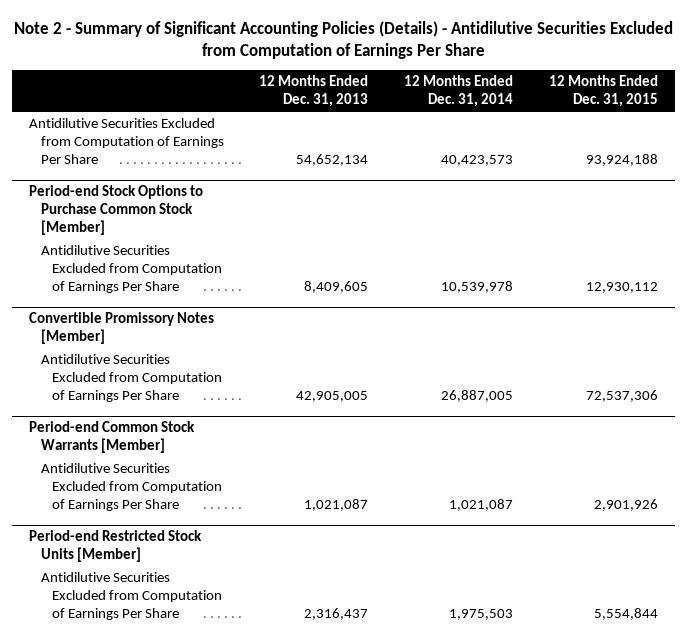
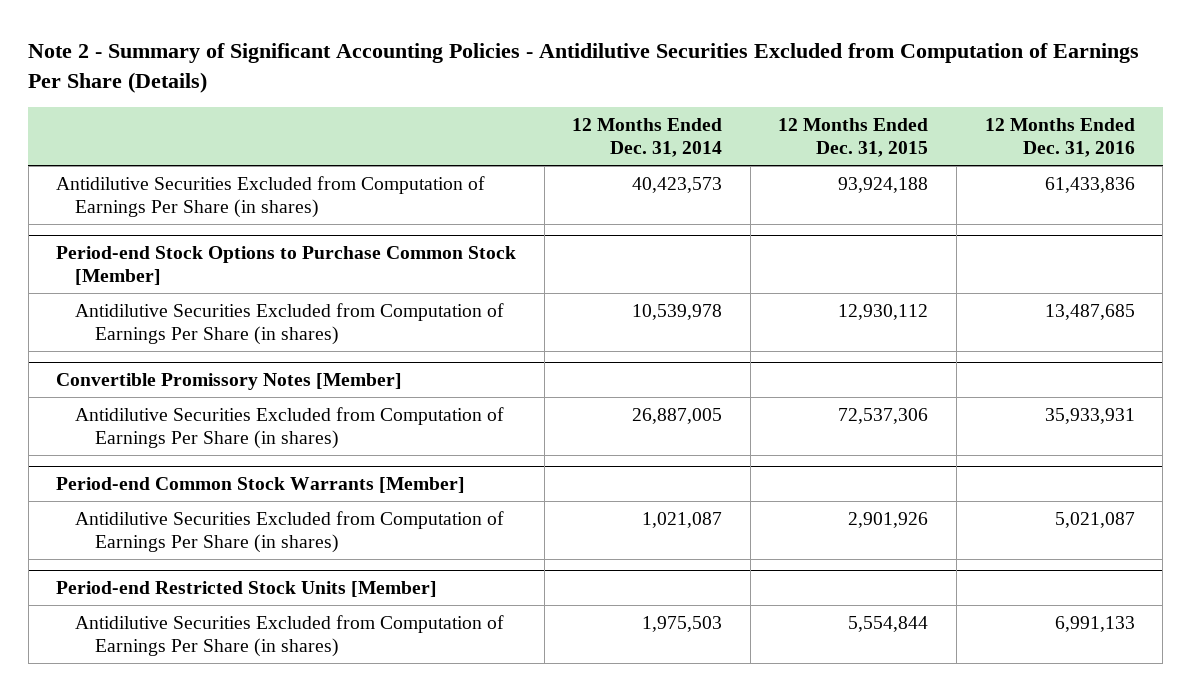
- Note 2 - Summary of Significant Accounting Policies (Details) - Antidilutive Securities Excluded from Computation of Earnings Per Share
+ Note 2 - Summary of Significant Accounting Policies - Antidilutive Securities Excluded from Computation of Earnings Per Share (Details)
- | 12 Months Ended Dec. 31, 2013 | 12 Months Ended Dec. 31, 2014 | 12 Months Ended Dec. 31, 2015
+ | 12 Months Ended Dec. 31, 2014 | 12 Months Ended Dec. 31, 2015 | 12 Months Ended Dec. 31, 2016
- Antidilutive Securities Excluded from Computation of Earnings Per Share | 54,652,134 | 40,423,573 | 93,924,188
+ Antidilutive Securities Excluded from Computation of Earnings Per Share (in shares) | 40,423,573 | 93,924,188 | 61,433,836
@ Period-end Stock Options to Purchase Common Stock [Member]
- Antidilutive Securities Excluded from Computation of Earnings Per Share | 8,409,605 | 10,539,978 | 12,930,112
+ Antidilutive Securities Excluded from Computation of Earnings Per Share (in shares) | 10,539,978 | 12,930,112 | 13,487,685
@ Convertible Promissory Notes [Member]
- Antidilutive Securities Excluded from Computation of Earnings Per Share | 42,905,005 | 26,887,005 | 72,537,306
+ Antidilutive Securities Excluded from Computation of Earnings Per Share (in shares) | 26,887,005 | 72,537,306 | 35,933,931
@ Period-end Common Stock Warrants [Member]
- Antidilutive Securities Excluded from Computation of Earnings Per Share | 1,021,087 | 1,021,087 | 2,901,926
+ Antidilutive Securities Excluded from Computation of Earnings Per Share (in shares) | 1,021,087 | 2,901,926 | 5,021,087
@ Period-end Restricted Stock Units [Member]
- Antidilutive Securities Excluded from Computation of Earnings Per Share | 2,316,437 | 1,975,503 | 5,554,844
+ Antidilutive Securities Excluded from Computation of Earnings Per Share (in shares) | 1,975,503 | 5,554,844 | 6,991,133

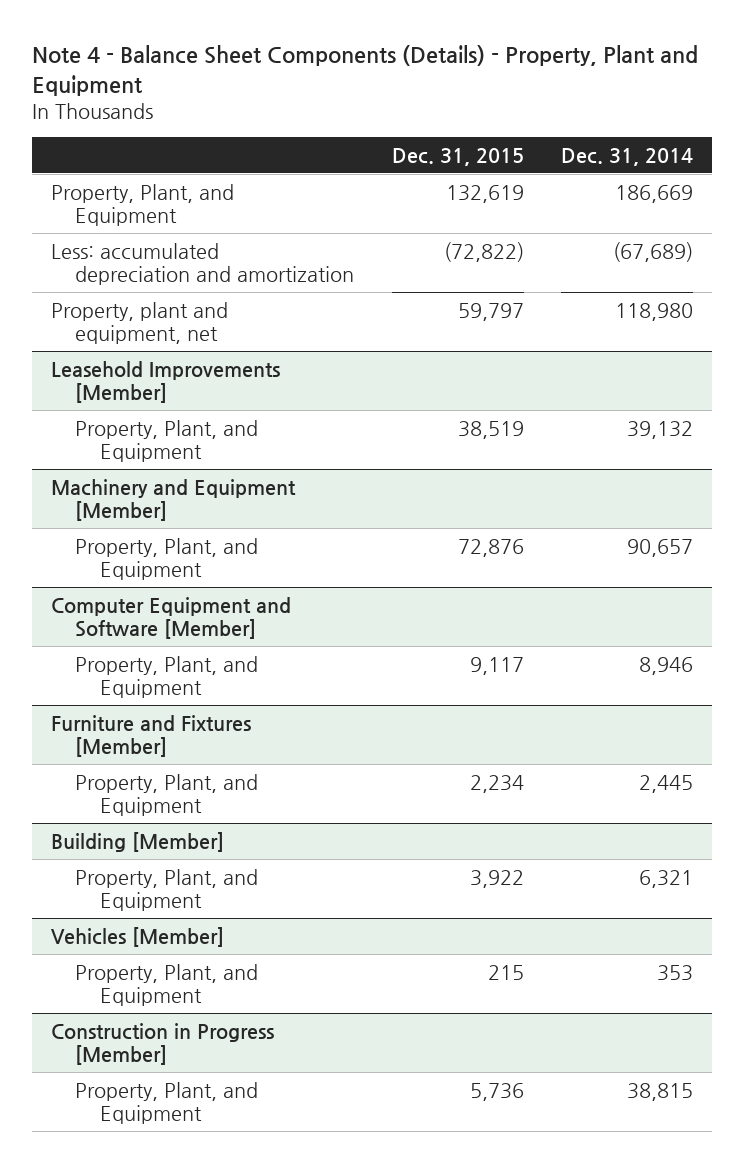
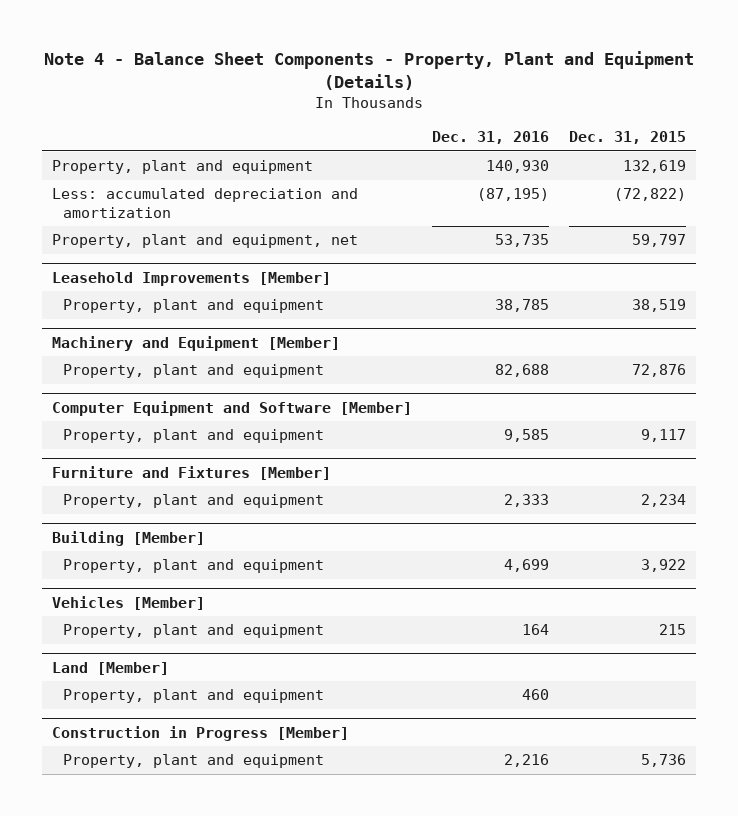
- Note 4 - Balance Sheet Components (Details) - Property, Plant and Equipment
+ Note 4 - Balance Sheet Components - Property, Plant and Equipment (Details)
- | Dec. 31, 2015 | Dec. 31, 2014
+ | Dec. 31, 2016 | Dec. 31, 2015
- Property, Plant, and Equipment | 132,619 | 186,669
+ Property, plant and equipment | 140,930 | 132,619
@ Leasehold Improvements [Member]
- Property, Plant, and Equipment | 38,519 | 39,132
+ Property, plant and equipment | 38,785 | 38,519
@ Machinery and Equipment [Member]
- Property, Plant, and Equipment | 72,876 | 90,657
+ Property, plant and equipment | 82,688 | 72,876
@ Computer Equipment and Software [Member]
- Property, Plant, and Equipment | 9,117 | 8,946
+ Property, plant and equipment | 9,585 | 9,117
@ Furniture and Fixtures [Member]
- Property, Plant, and Equipment | 2,234 | 2,445
+ Property, plant and equipment | 2,333 | 2,234
@ Building [Member]
- Property, Plant, and Equipment | 3,922 | 6,321
+ Property, plant and equipment | 4,699 | 3,922
@ Vehicles [Member]
- Property, Plant, and Equipment | 215 | 353
+ Property, plant and equipment | 164 | 215
+ Land [Member]
+ Property, plant and equipment | 460 |
@ Construction in Progress [Member]
- Property, Plant, and Equipment | 5,736 | 38,815
+ Property, plant and equipment | 2,216 | 5,736

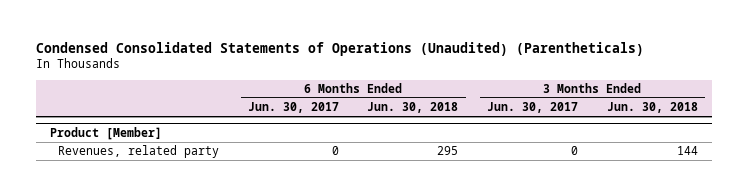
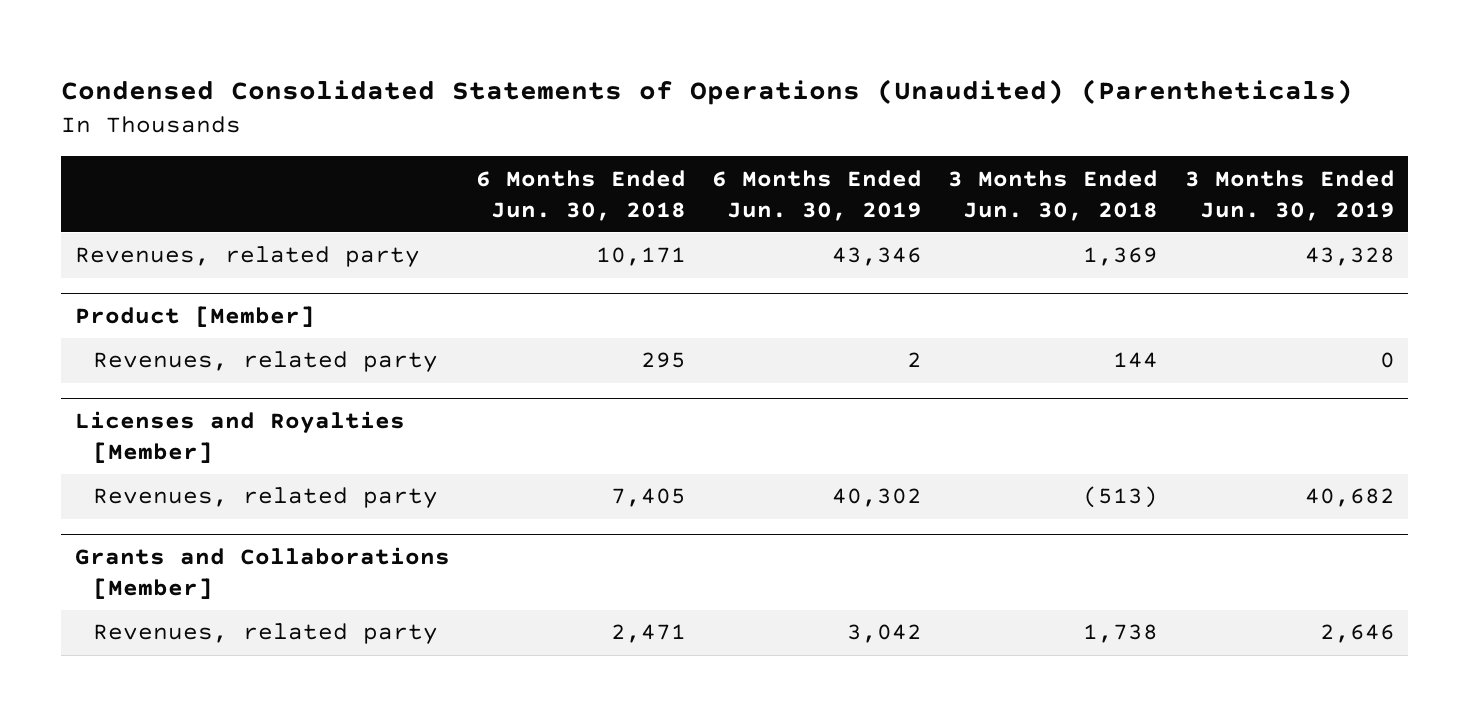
- | 6 Months Ended Jun. 30, 2017 | 6 Months Ended Jun. 30, 2018 | 3 Months Ended Jun. 30, 2017 | 3 Months Ended Jun. 30, 2018
+ | 6 Months Ended Jun. 30, 2018 | 6 Months Ended Jun. 30, 2019 | 3 Months Ended Jun. 30, 2018 | 3 Months Ended Jun. 30, 2019
+ Revenues, related party | 10,171 | 43,346 | 1,369 | 43,328
+ Licenses and Royalties [Member]
+ Revenues, related party | 7,405 | 40,302 | (513) | 40,682
+ Grants and Collaborations [Member]
+ Revenues, related party | 2,471 | 3,042 | 1,738 | 2,646

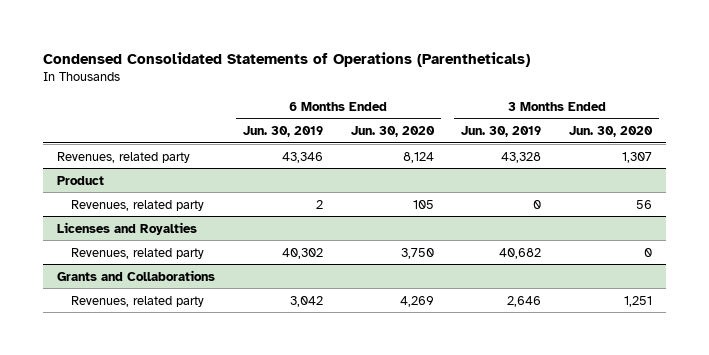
- Condensed Consolidated Statements of Operations (Unaudited) (Parentheticals)
+ Condensed Consolidated Statements of Operations (Parentheticals)
- | 6 Months Ended Jun. 30, 2018 | 6 Months Ended Jun. 30, 2019 | 3 Months Ended Jun. 30, 2018 | 3 Months Ended Jun. 30, 2019
+ | 6 Months Ended Jun. 30, 2019 | 6 Months Ended Jun. 30, 2020 | 3 Months Ended Jun. 30, 2019 | 3 Months Ended Jun. 30, 2020
- Product [Member]
+ Product
- Licenses and Royalties [Member]
+ Licenses and Royalties
- Grants and Collaborations [Member]
+ Grants and Collaborations

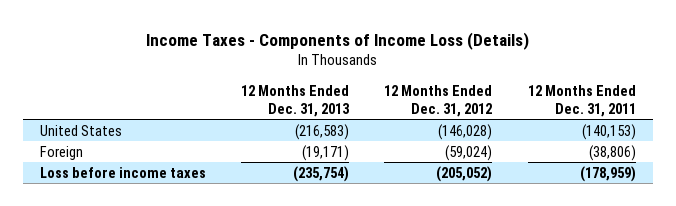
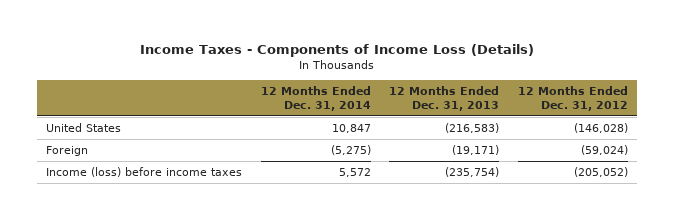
- | 12 Months Ended Dec. 31, 2013 | 12 Months Ended Dec. 31, 2012 | 12 Months Ended Dec. 31, 2011
+ | 12 Months Ended Dec. 31, 2014 | 12 Months Ended Dec. 31, 2013 | 12 Months Ended Dec. 31, 2012
- Loss before income taxes | (235,754) | (205,052) | (178,959)
+ Income (loss) before income taxes | 5,572 | (235,754) | (205,052)

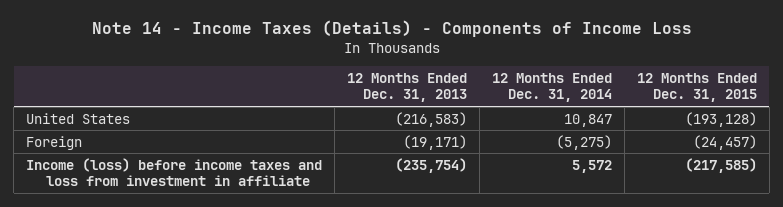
- Income Taxes - Components of Income Loss (Details)
+ Note 14 - Income Taxes (Details) - Components of Income Loss
- | 12 Months Ended Dec. 31, 2014 | 12 Months Ended Dec. 31, 2013 | 12 Months Ended Dec. 31, 2012
+ | 12 Months Ended Dec. 31, 2013 | 12 Months Ended Dec. 31, 2014 | 12 Months Ended Dec. 31, 2015
- Income (loss) before income taxes | 5,572 | (235,754) | (205,052)
+ Income (loss) before income taxes and loss from investment in affiliate | (235,754) | 5,572 | (217,585)

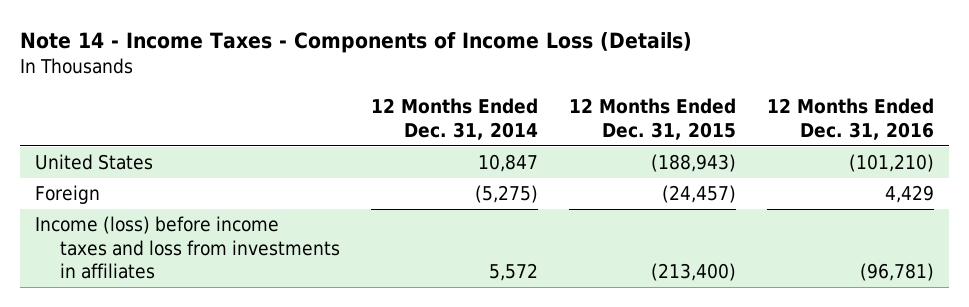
- Note 14 - Income Taxes (Details) - Components of Income Loss
+ Note 14 - Income Taxes - Components of Income Loss (Details)
- | 12 Months Ended Dec. 31, 2013 | 12 Months Ended Dec. 31, 2014 | 12 Months Ended Dec. 31, 2015
+ | 12 Months Ended Dec. 31, 2014 | 12 Months Ended Dec. 31, 2015 | 12 Months Ended Dec. 31, 2016
- United States | (216,583) | 10,847 | (193,128)
+ United States | 10,847 | (188,943) | (101,210)
- Income (loss) before income taxes and loss from investment in affiliate | (235,754) | 5,572 | (217,585)
+ Income (loss) before income taxes and loss from investments in affiliates | 5,572 | (213,400) | (96,781)

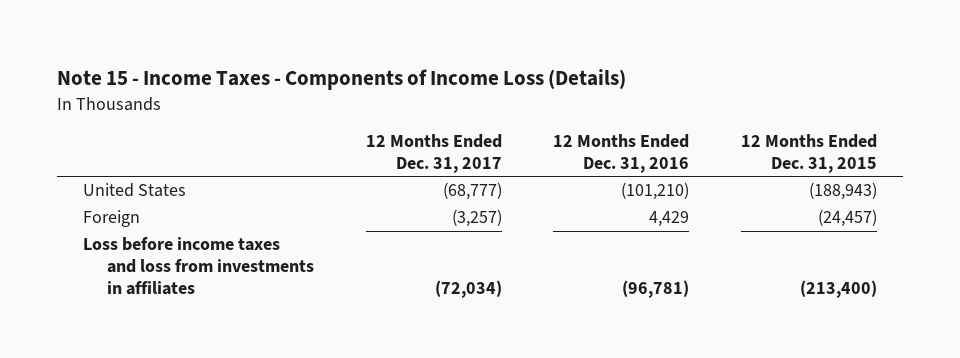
- Note 14 - Income Taxes - Components of Income Loss (Details)
+ Note 15 - Income Taxes - Components of Income Loss (Details)
- | 12 Months Ended Dec. 31, 2014 | 12 Months Ended Dec. 31, 2015 | 12 Months Ended Dec. 31, 2016
+ | 12 Months Ended Dec. 31, 2017 | 12 Months Ended Dec. 31, 2016 | 12 Months Ended Dec. 31, 2015
- Income (loss) before income taxes and loss from investments in affiliates | 5,572 | (213,400) | (96,781)
+ Loss before income taxes and loss from investments in affiliates | (72,034) | (96,781) | (213,400)

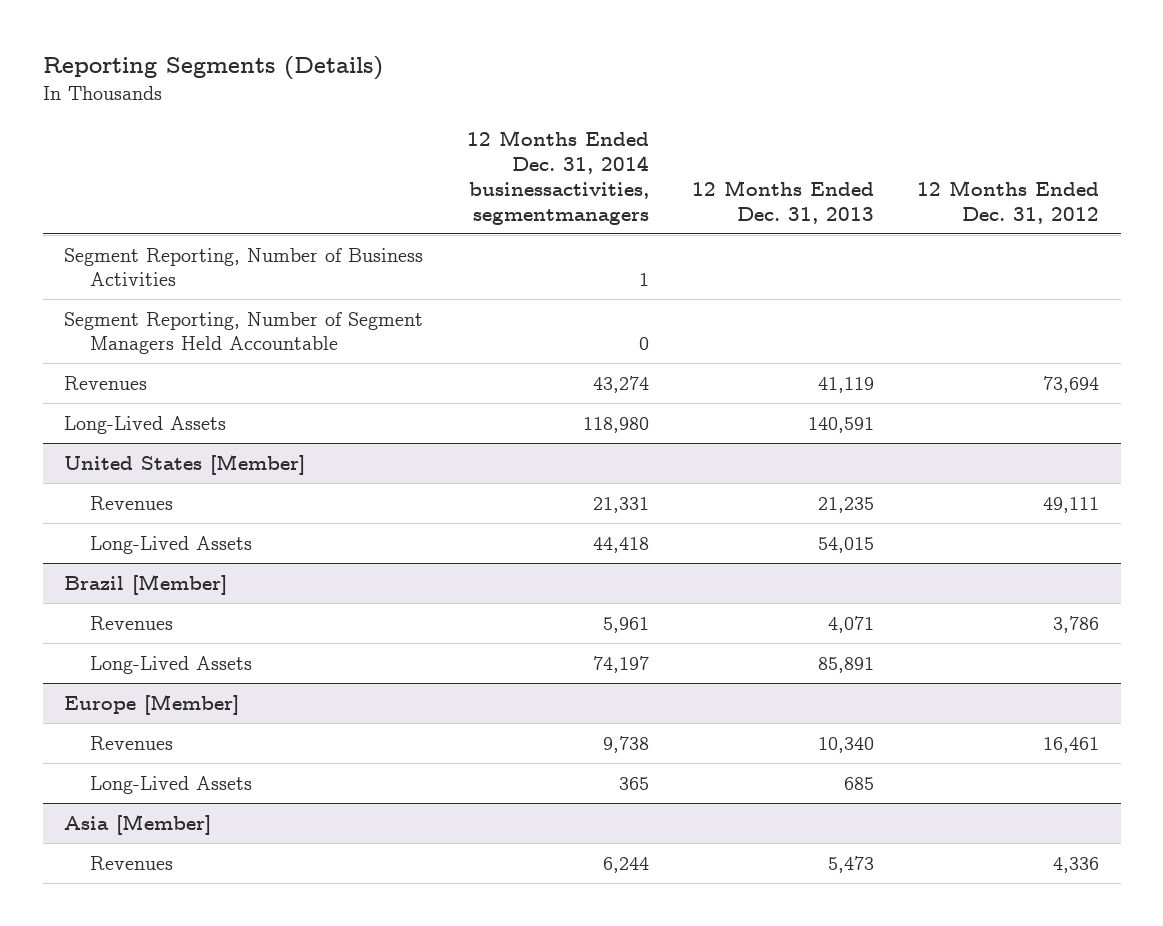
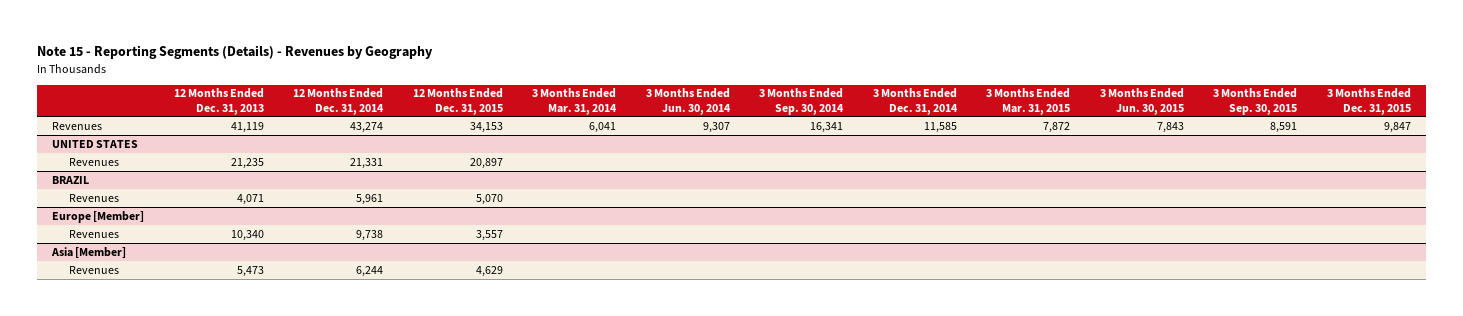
- Reporting Segments (Details)
+ Note 15 - Reporting Segments (Details) - Revenues by Geography
- | 12 Months Ended Dec. 31, 2014 businessactivities, segmentmanagers | 12 Months Ended Dec. 31, 2013 | 12 Months Ended Dec. 31, 2012
+ | 12 Months Ended Dec. 31, 2013 | 12 Months Ended Dec. 31, 2014 | 12 Months Ended Dec. 31, 2015 | 3 Months Ended Mar. 31, 2014 | 3 Months Ended Jun. 30, 2014 | 3 Months Ended Sep. 30, 2014 | 3 Months Ended Dec. 31, 2014 | 3 Months Ended Mar. 31, 2015 | 3 Months Ended Jun. 30, 2015 | 3 Months Ended Sep. 30, 2015 | 3 Months Ended Dec. 31, 2015
- Segment Reporting, Number of Business Activities | 1 | |
- Segment Reporting, Number of Segment Managers Held Accountable | 0 | |
- Long-Lived Assets | 118,980 | 140,591 |
- United States [Member]
+ UNITED STATES
- Long-Lived Assets | 44,418 | 54,015 |
- Brazil [Member]
+ BRAZIL
- Long-Lived Assets | 74,197 | 85,891 |
@ Europe [Member]
- Long-Lived Assets | 365 | 685 |

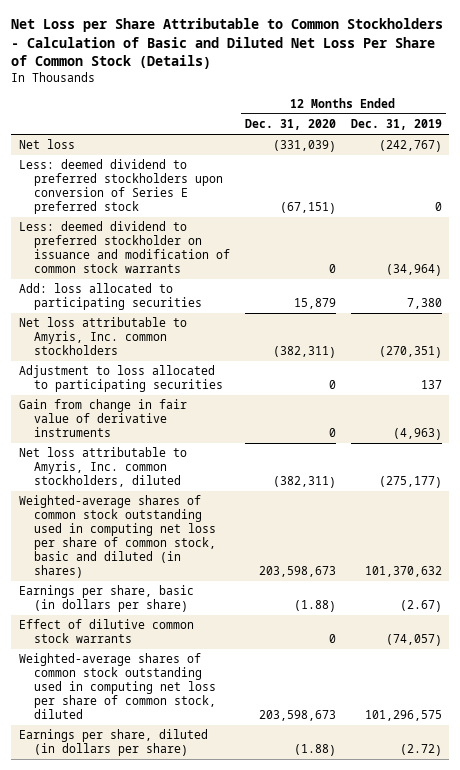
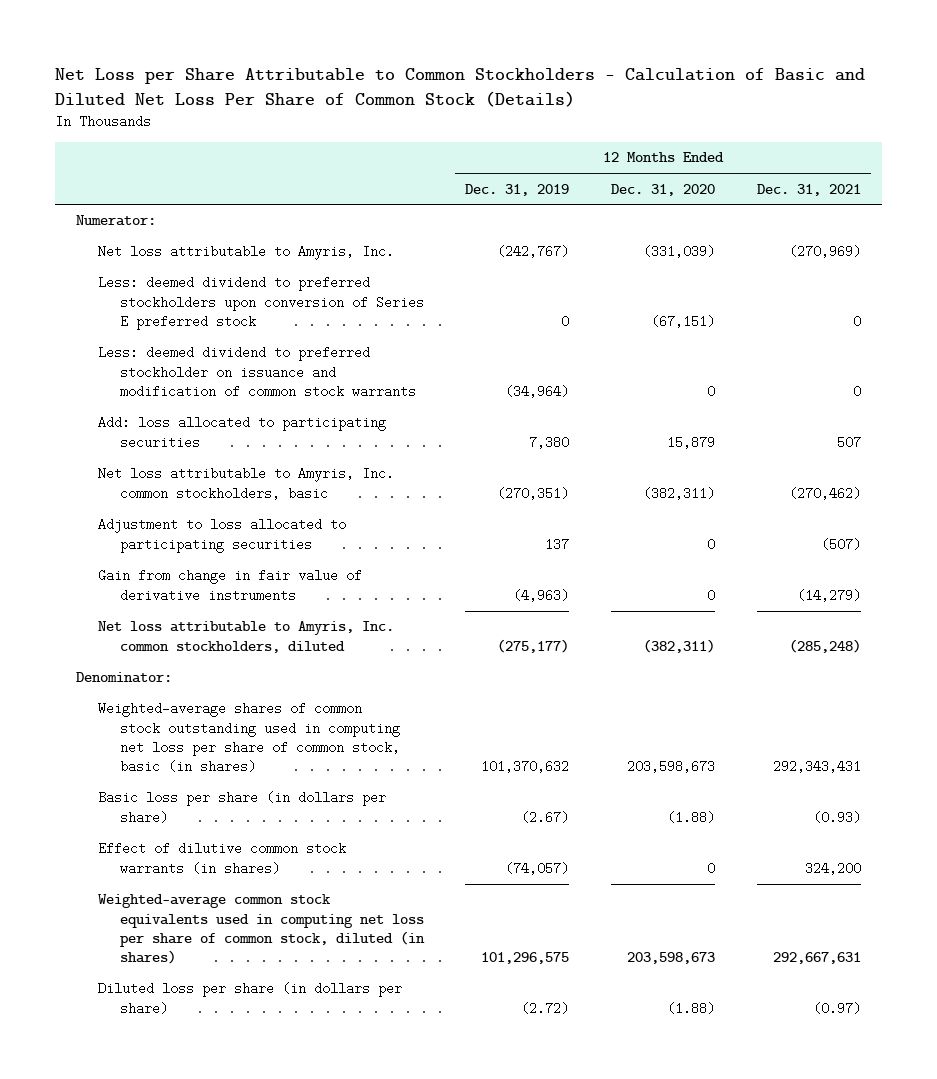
- | 12 Months Ended Dec. 31, 2020 | 12 Months Ended Dec. 31, 2019
+ | 12 Months Ended Dec. 31, 2019 | 12 Months Ended Dec. 31, 2020 | 12 Months Ended Dec. 31, 2021
- Net loss | (331,039) | (242,767)
+ Numerator:
+ Net loss attributable to Amyris, Inc. | (242,767) | (331,039) | (270,969)
- Net loss attributable to Amyris, Inc. common stockholders | (382,311) | (270,351)
+ Net loss attributable to Amyris, Inc. common stockholders, basic | (270,351) | (382,311) | (270,462)
- Weighted-average shares of common stock outstanding used in computing net loss per share of common stock, basic and diluted (in shares) | 203,598,673 | 101,370,632
- Earnings per share, basic (in dollars per share) | (1.88) | (2.67)
- Effect of dilutive common stock warrants | 0 | (74,057)
- Weighted-average shares of common stock outstanding used in computing net loss per share of common stock, diluted | 203,598,673 | 101,296,575
- Earnings per share, diluted (in dollars per share) | (1.88) | (2.72)
+ Denominator:
+ Weighted-average shares of common stock outstanding used in computing net loss per share of common stock, basic (in shares) | 101,370,632 | 203,598,673 | 292,343,431
+ Basic loss per share (in dollars per share) | (2.67) | (1.88) | (0.93)
+ Effect of dilutive common stock warrants (in shares) | (74,057) | 0 | 324,200
+ Weighted-average common stock equivalents used in computing net loss per share of common stock, diluted (in shares) | 101,296,575 | 203,598,673 | 292,667,631
+ Diluted loss per share (in dollars per share) | (2.72) | (1.88) | (0.97)

